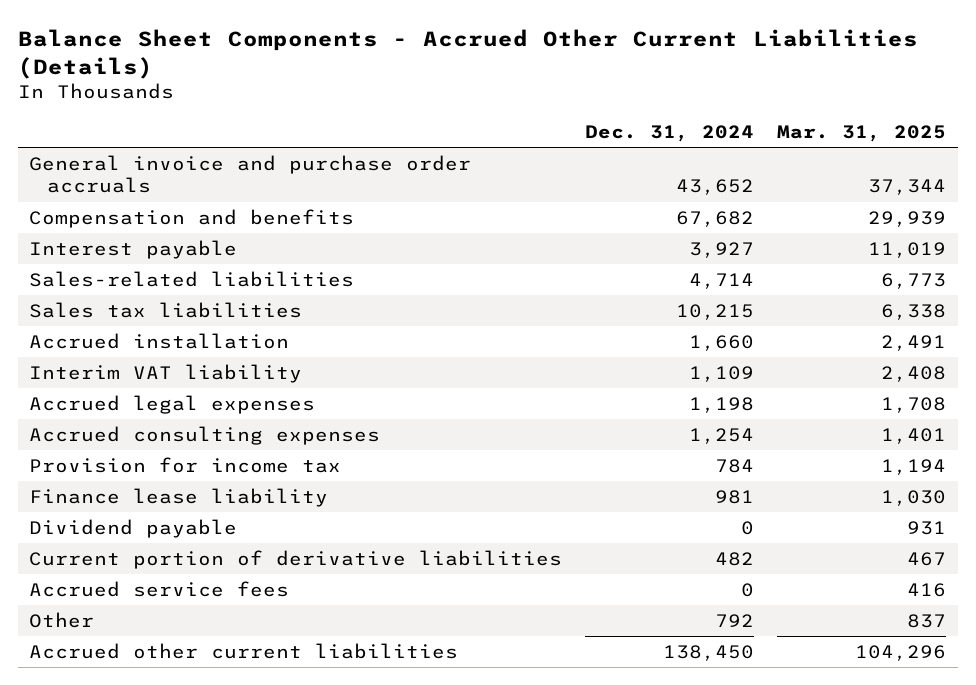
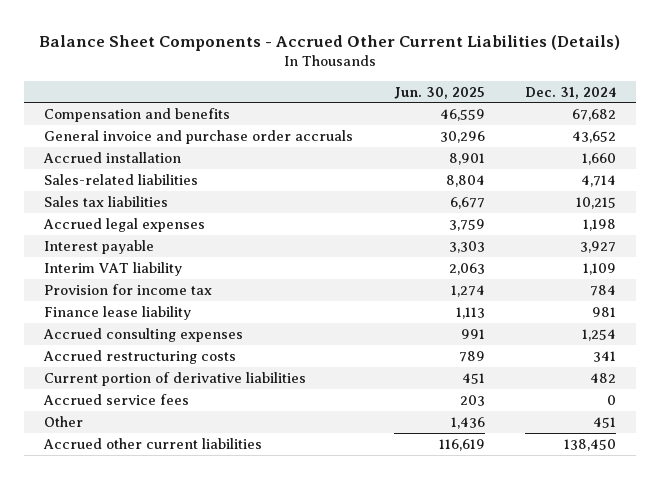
- | Dec. 31, 2024 | Mar. 31, 2025
+ | Jun. 30, 2025 | Dec. 31, 2024
moved down: General invoice and purchase order accruals | 30,296 | 43,652
moved up: Accrued installation | 8,901 | 1,660
moved down: Interest payable | 3,303 | 3,927
moved down: Interim VAT liability | 2,063 | 1,109
- Dividend payable | 0 | 931
moved down: Accrued consulting expenses | 991 | 1,254
+ Accrued restructuring costs | 789 | 341
- Other | 792 | 837
+ Other | 1,436 | 451

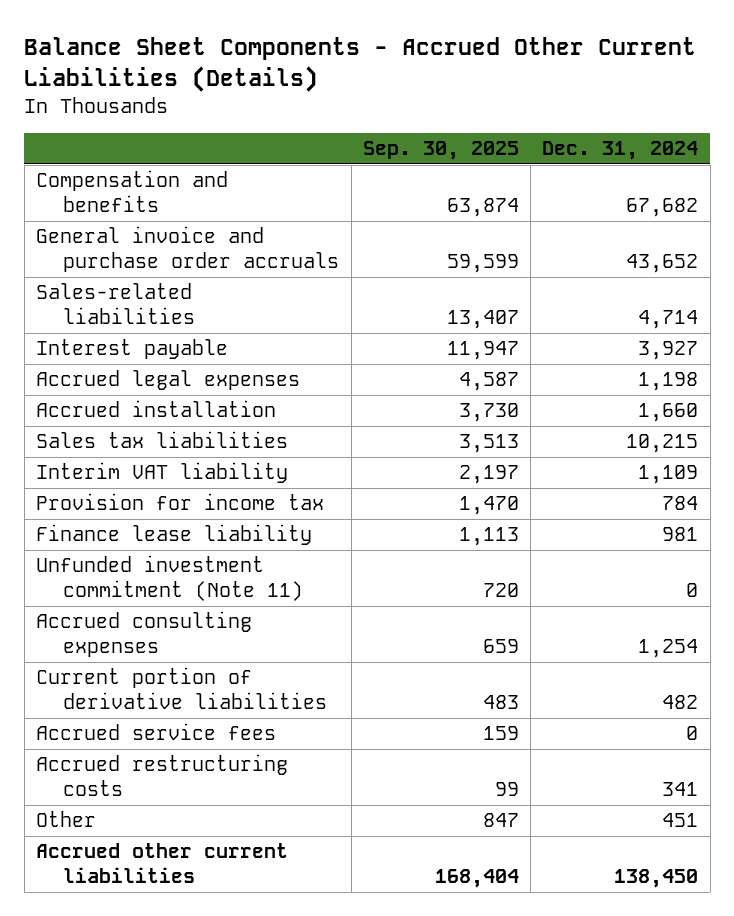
- | Jun. 30, 2025 | Dec. 31, 2024
+ | Sep. 30, 2025 | Dec. 31, 2024
moved down: Accrued legal expenses | 4,587 | 1,198
moved down: Accrued installation | 3,730 | 1,660
moved down: Sales tax liabilities | 3,513 | 10,215
+ Unfunded investment commitment (Note 11) | 720 | 0
moved down: Accrued restructuring costs | 99 | 341

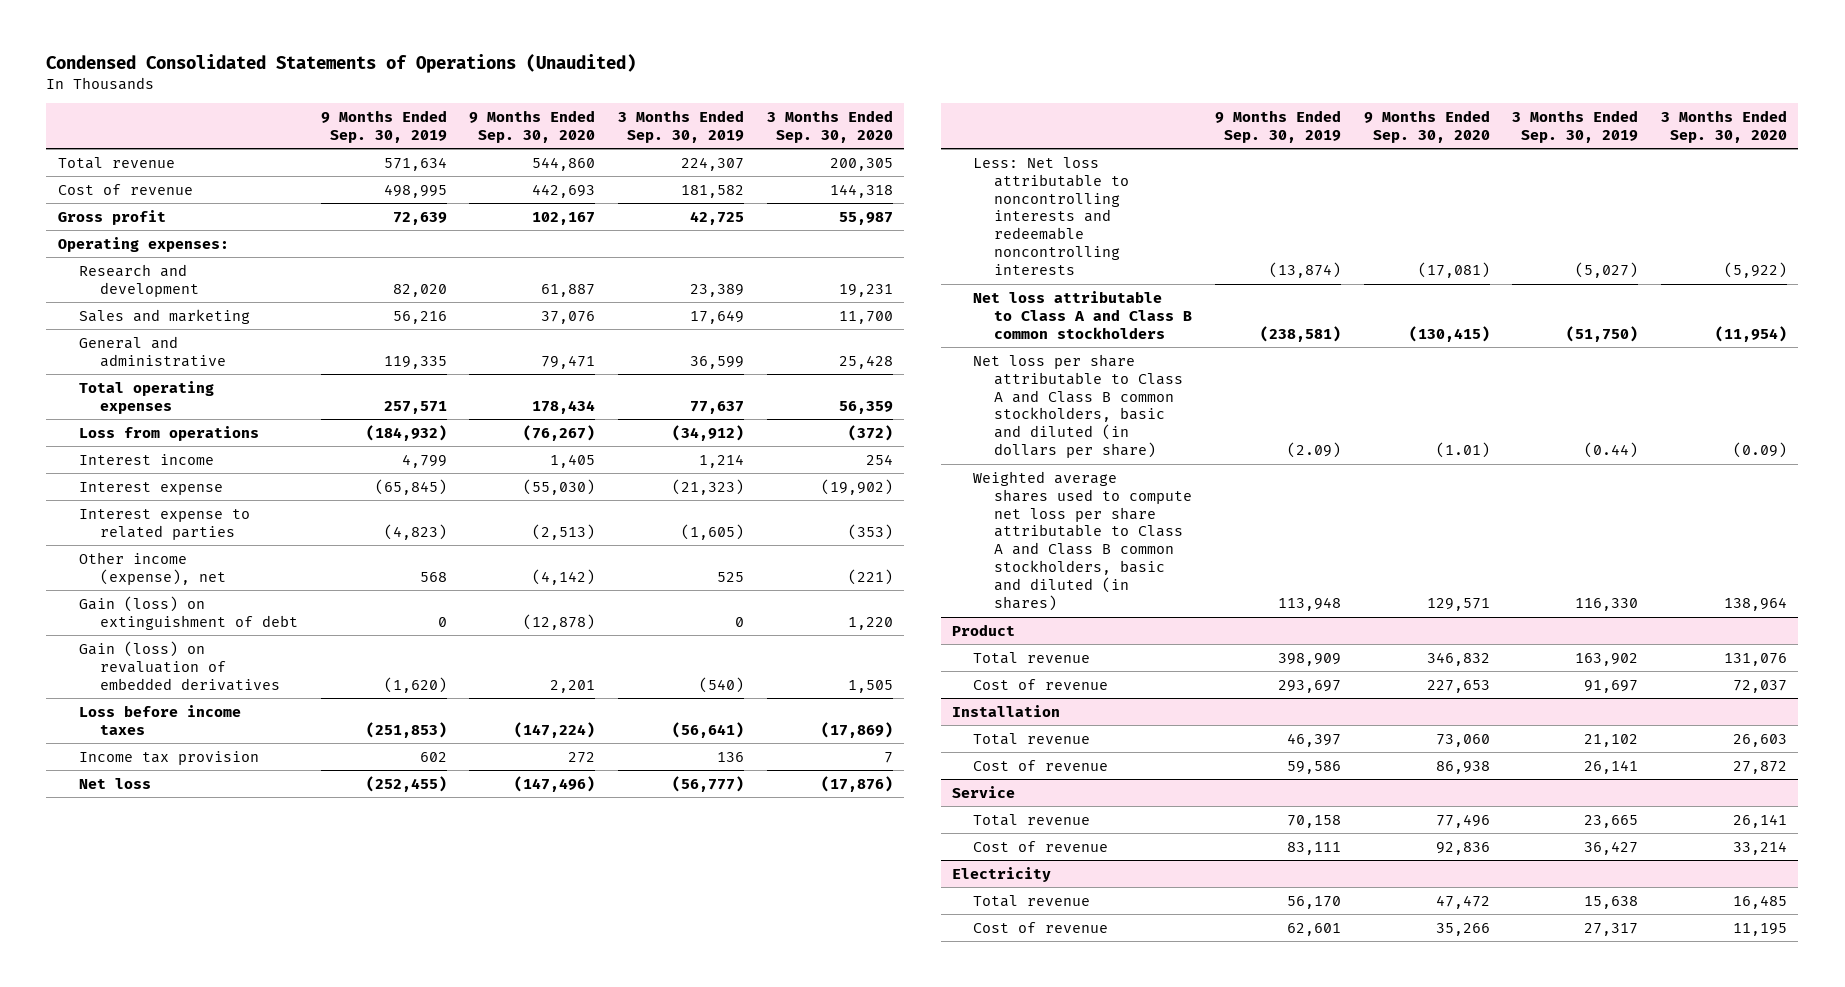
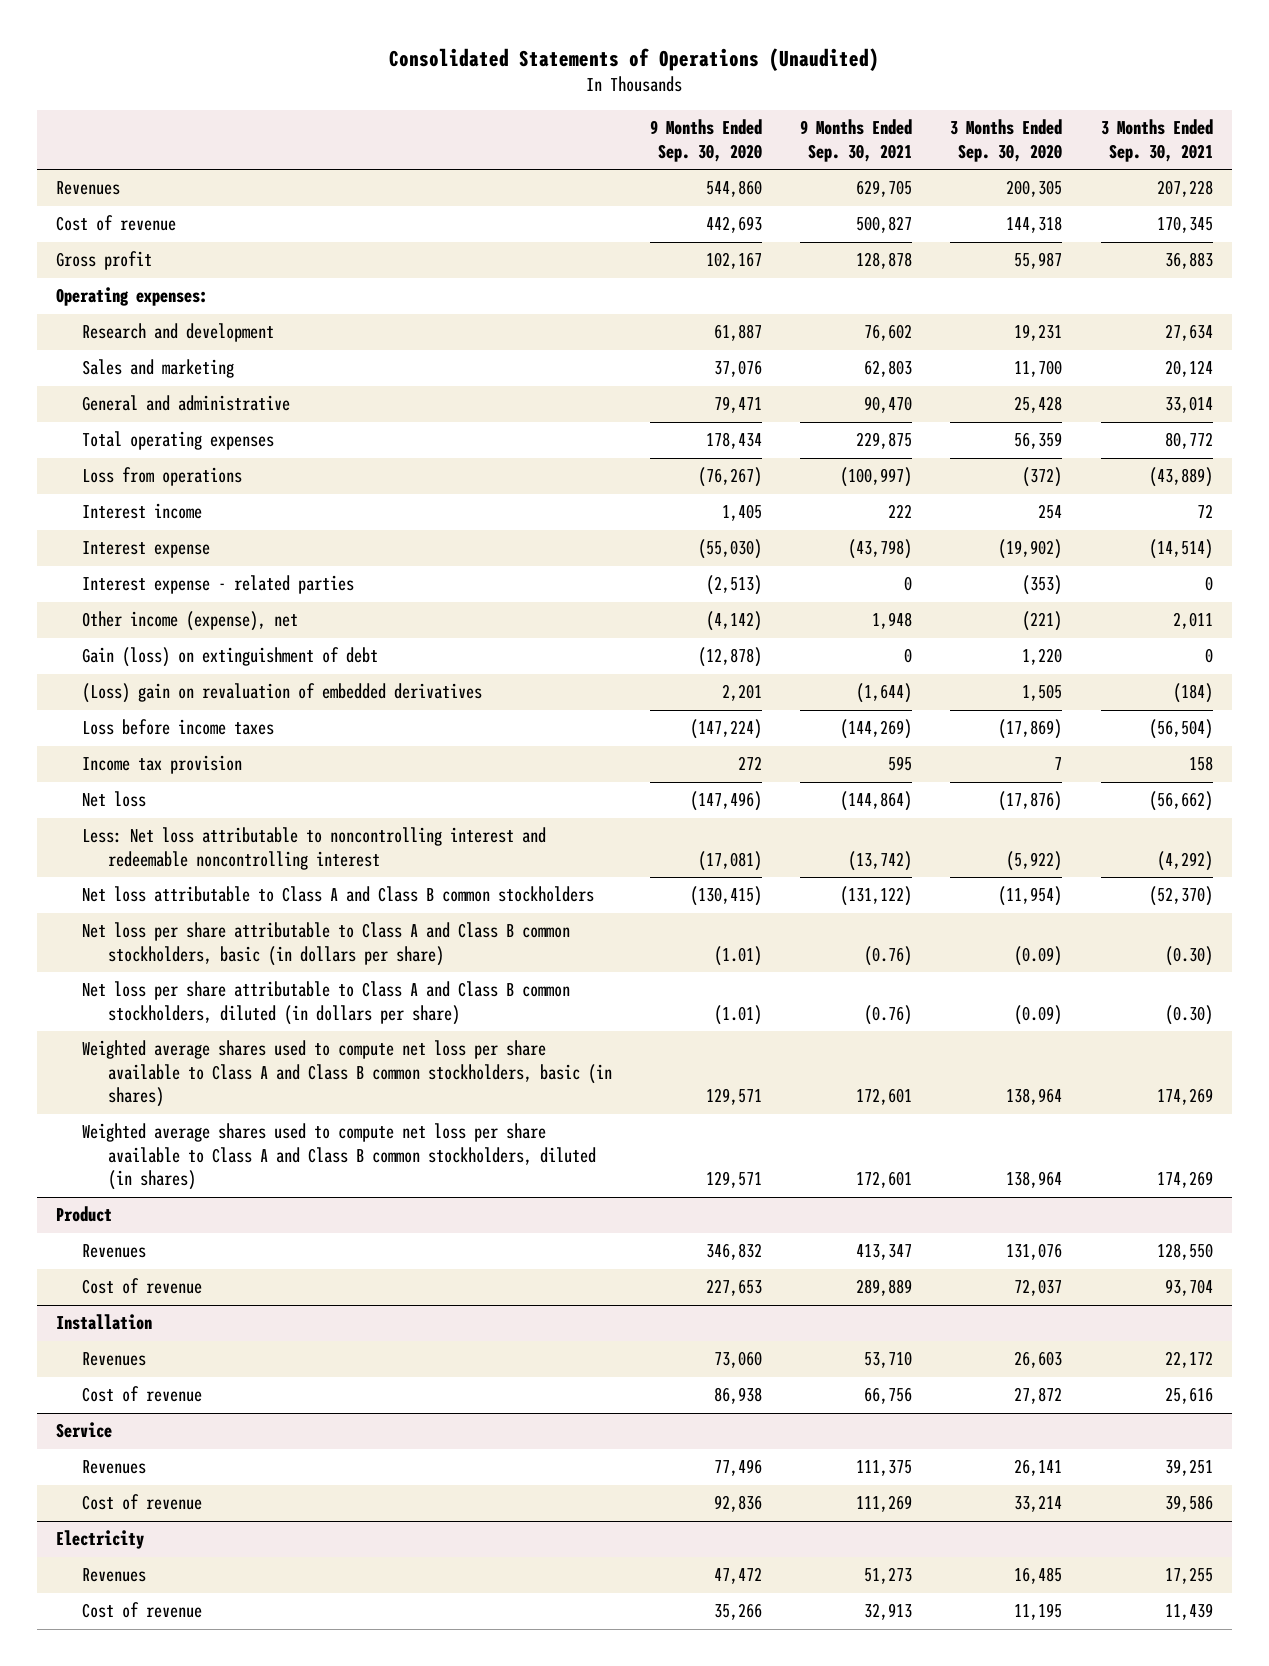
- Condensed Consolidated Statements of Operations (Unaudited)
+ Consolidated Statements of Operations (Unaudited)
- | 9 Months Ended Sep. 30, 2019 | 9 Months Ended Sep. 30, 2020 | 3 Months Ended Sep. 30, 2019 | 3 Months Ended Sep. 30, 2020
+ | 9 Months Ended Sep. 30, 2020 | 9 Months Ended Sep. 30, 2021 | 3 Months Ended Sep. 30, 2020 | 3 Months Ended Sep. 30, 2021
- Total revenue | 571,634 | 544,860 | 224,307 | 200,305
+ Revenues | 544,860 | 629,705 | 200,305 | 207,228
- Interest expense to related parties | (4,823) | (2,513) | (1,605) | (353)
+ Interest expense - related parties | (2,513) | 0 | (353) | 0
- Gain (loss) on revaluation of embedded derivatives | (1,620) | 2,201 | (540) | 1,505
+ (Loss) gain on revaluation of embedded derivatives | 2,201 | (1,644) | 1,505 | (184)
- Less: Net loss attributable to noncontrolling interests and redeemable noncontrolling interests | (13,874) | (17,081) | (5,027) | (5,922)
+ Less: Net loss attributable to noncontrolling interest and redeemable noncontrolling interest | (17,081) | (13,742) | (5,922) | (4,292)
- Net loss per share attributable to Class A and Class B common stockholders, basic and diluted (in dollars per share) | (2.09) | (1.01) | (0.44) | (0.09)
- Weighted average shares used to compute net loss per share attributable to Class A and Class B common stockholders, basic and diluted (in shares) | 113,948 | 129,571 | 116,330 | 138,964
+ Net loss per share attributable to Class A and Class B common stockholders, basic (in dollars per share) | (1.01) | (0.76) | (0.09) | (0.30)
+ Net loss per share attributable to Class A and Class B common stockholders, diluted (in dollars per share) | (1.01) | (0.76) | (0.09) | (0.30)
+ Weighted average shares used to compute net loss per share available to Class A and Class B common stockholders, basic (in shares) | 129,571 | 172,601 | 138,964 | 174,269
+ Weighted average shares used to compute net loss per share available to Class A and Class B common stockholders, diluted (in shares) | 129,571 | 172,601 | 138,964 | 174,269
@ Product
- Total revenue | 398,909 | 346,832 | 163,902 | 131,076
+ Revenues | 346,832 | 413,347 | 131,076 | 128,550
@ Installation
- Total revenue | 46,397 | 73,060 | 21,102 | 26,603
+ Revenues | 73,060 | 53,710 | 26,603 | 22,172
@ Service
- Total revenue | 70,158 | 77,496 | 23,665 | 26,141
+ Revenues | 77,496 | 111,375 | 26,141 | 39,251
@ Electricity
- Total revenue | 56,170 | 47,472 | 15,638 | 16,485
+ Revenues | 47,472 | 51,273 | 16,485 | 17,255

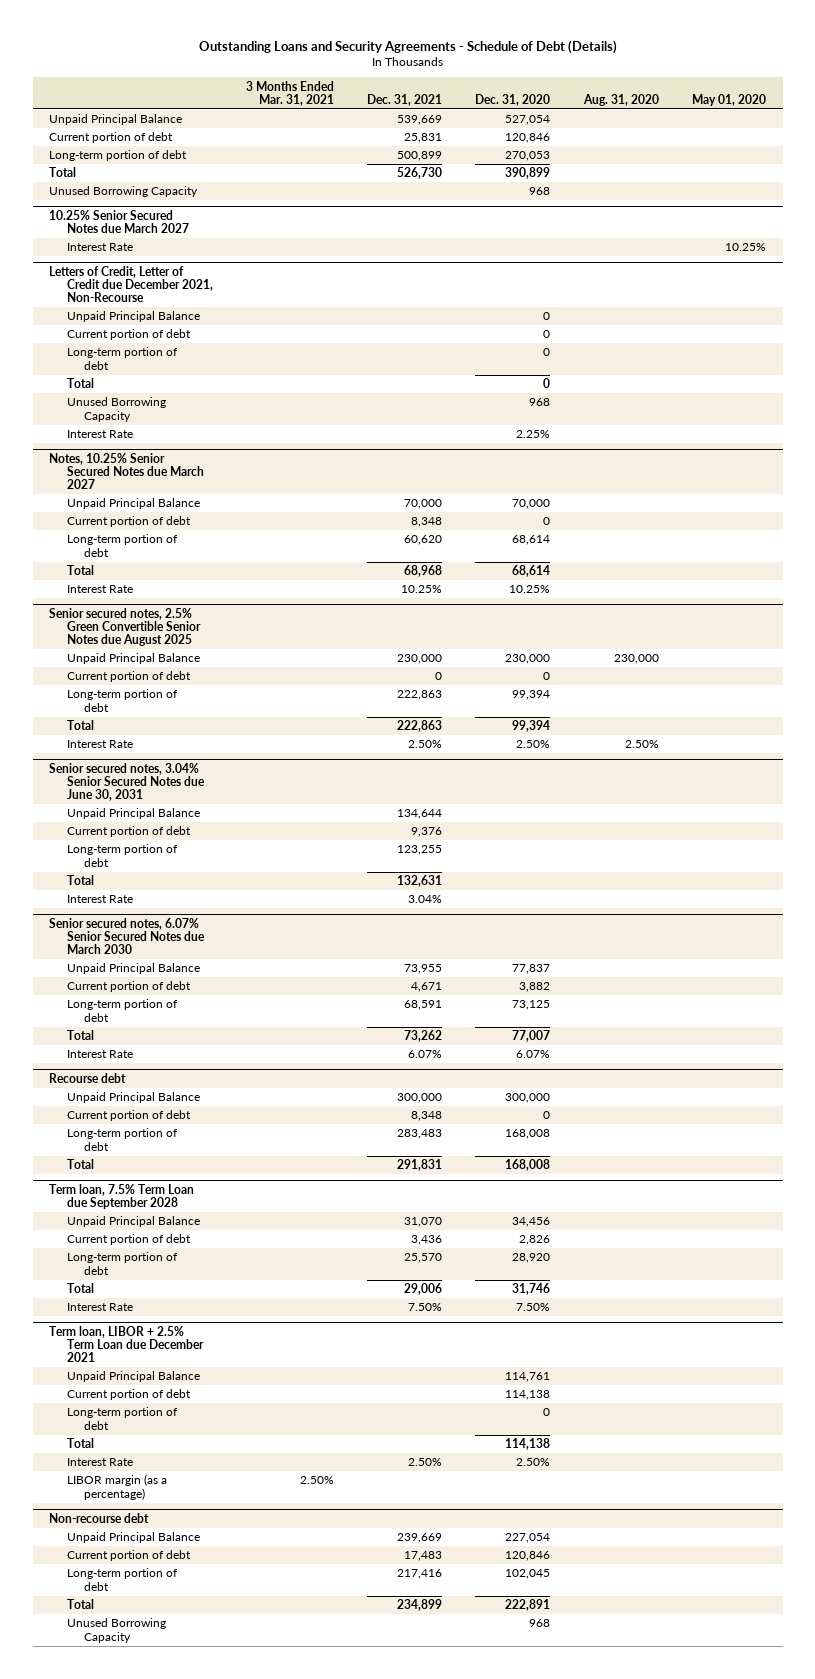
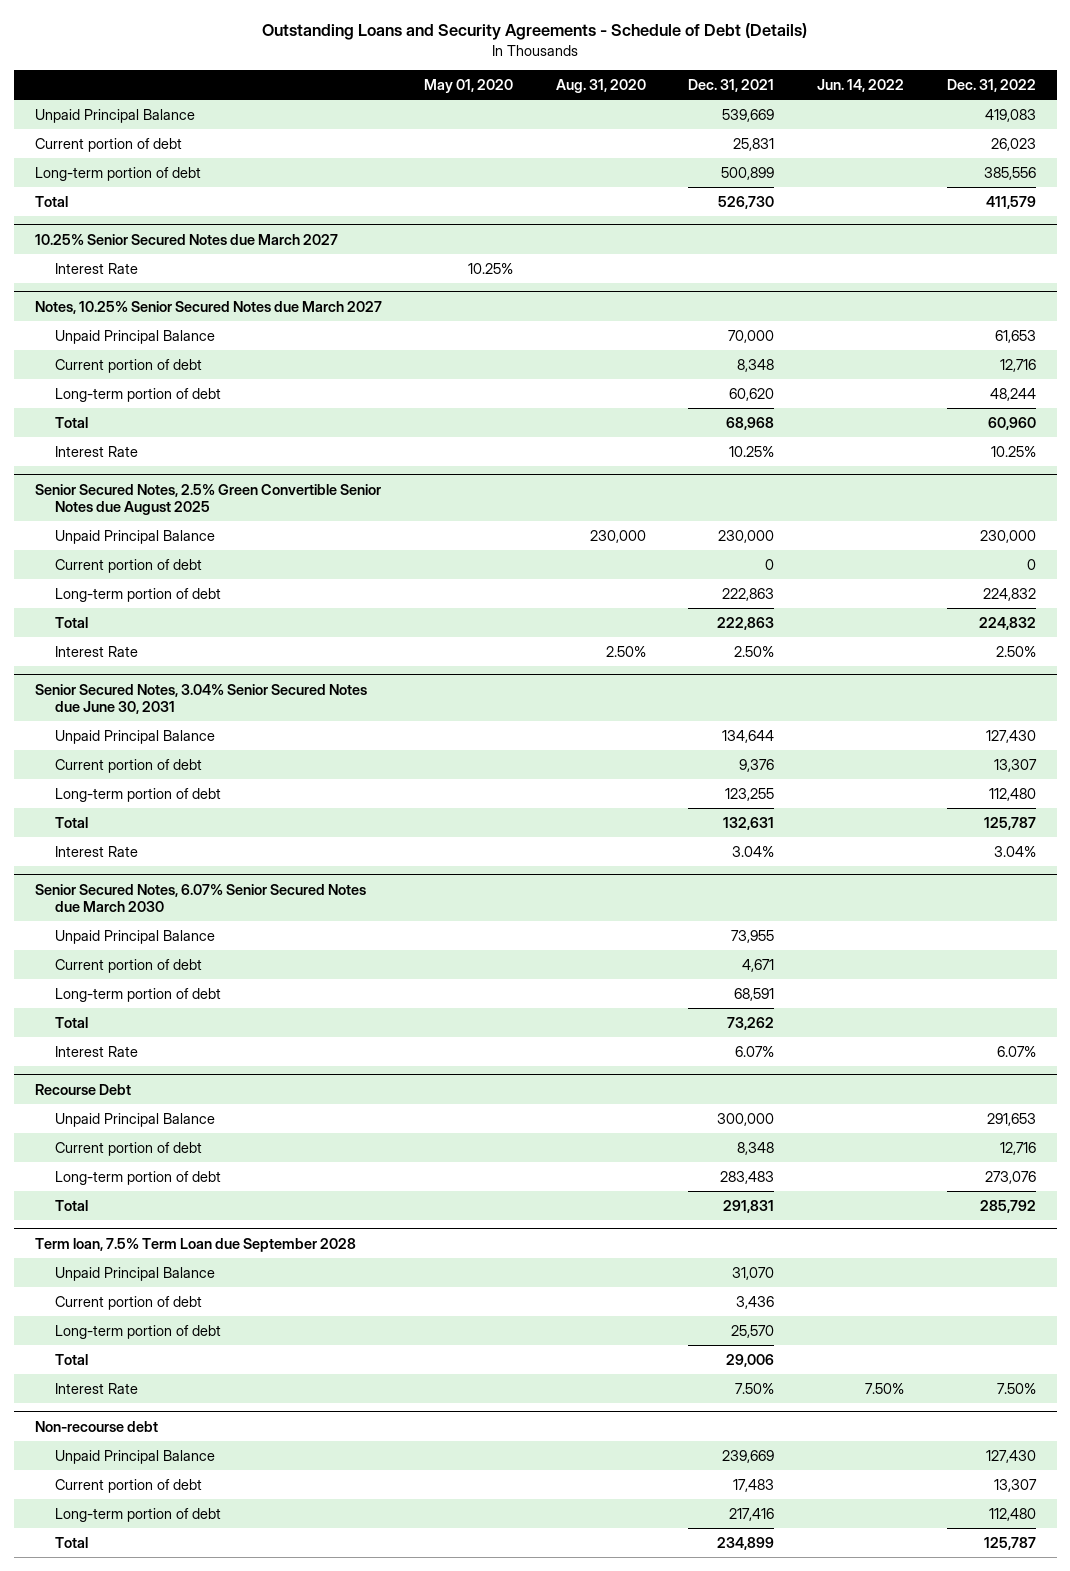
- | 3 Months Ended Mar. 31, 2021 | Dec. 31, 2021 | Dec. 31, 2020 | Aug. 31, 2020 | May 01, 2020
+ | May 01, 2020 | Aug. 31, 2020 | Dec. 31, 2021 | Jun. 14, 2022 | Dec. 31, 2022
- Unused Borrowing Capacity | | | 968 | |
- Letters of Credit, Letter of Credit due December 2021, Non-Recourse
- Unpaid Principal Balance | | | 0 | |
- Current portion of debt | | | 0 | |
- Long-term portion of debt | | | 0 | |
- Total | | | 0 | |
- Unused Borrowing Capacity | | | 968 | |
- Interest Rate | | | 2.25% | |
- Senior secured notes, 2.5% Green Convertible Senior Notes due August 2025
+ Senior Secured Notes, 2.5% Green Convertible Senior Notes due August 2025
- Senior secured notes, 3.04% Senior Secured Notes due June 30, 2031
+ Senior Secured Notes, 3.04% Senior Secured Notes due June 30, 2031
- Senior secured notes, 6.07% Senior Secured Notes due March 2030
+ Senior Secured Notes, 6.07% Senior Secured Notes due March 2030
- Recourse debt
+ Recourse Debt
- Term loan, LIBOR + 2.5% Term Loan due December 2021
- Unpaid Principal Balance | | | 114,761 | |
- Current portion of debt | | | 114,138 | |
- Long-term portion of debt | | | 0 | |
- Total | | | 114,138 | |
- Interest Rate | | 2.50% | 2.50% | |
- LIBOR margin (as a percentage) | 2.50% | | | |
@ Non-recourse debt
- Unused Borrowing Capacity | | | 968 | |

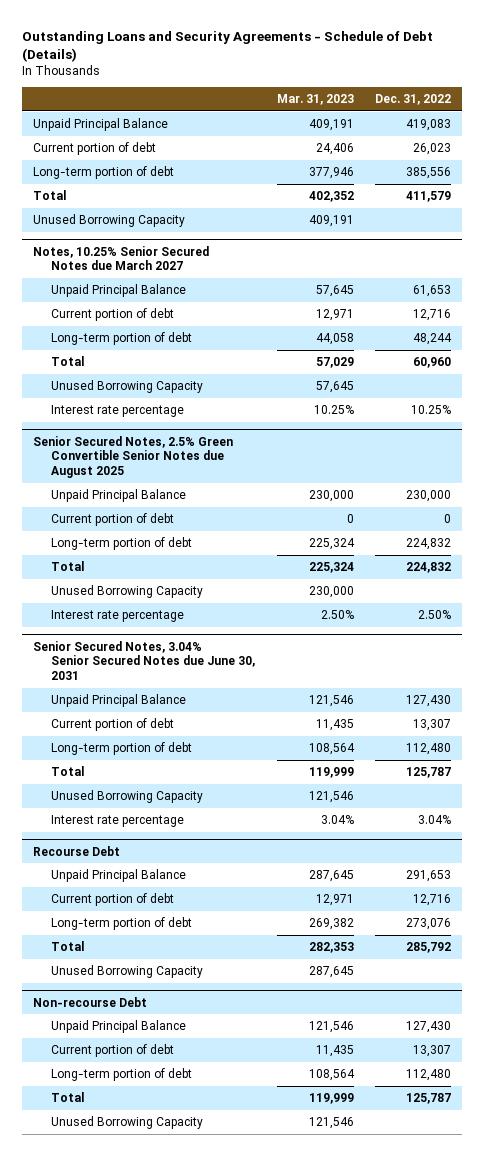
- | May 01, 2020 | Aug. 31, 2020 | Dec. 31, 2021 | Jun. 14, 2022 | Dec. 31, 2022
+ | Mar. 31, 2023 | Dec. 31, 2022
- 10.25% Senior Secured Notes due March 2027
- Interest Rate | 10.25% | | | |
+ Unused Borrowing Capacity | 409,191 |
@ Notes, 10.25% Senior Secured Notes due March 2027
- Interest Rate | | | 10.25% | | 10.25%
+ Unused Borrowing Capacity | 57,645 |
+ Interest rate percentage | 10.25% | 10.25%
@ Senior Secured Notes, 2.5% Green Convertible Senior Notes due August 2025
- Interest Rate | | 2.50% | 2.50% | | 2.50%
+ Unused Borrowing Capacity | 230,000 |
+ Interest rate percentage | 2.50% | 2.50%
@ Senior Secured Notes, 3.04% Senior Secured Notes due June 30, 2031
- Interest Rate | | | 3.04% | | 3.04%
- Senior Secured Notes, 6.07% Senior Secured Notes due March 2030
- Unpaid Principal Balance | | | 73,955 | |
- Current portion of debt | | | 4,671 | |
- Long-term portion of debt | | | 68,591 | |
- Total | | | 73,262 | |
- Interest Rate | | | 6.07% | | 6.07%
@ Senior Secured Notes, 3.04% Senior Secured Notes due June 30, 2031
+ Unused Borrowing Capacity | 121,546 |
+ Interest rate percentage | 3.04% | 3.04%
- Term loan, 7.5% Term Loan due September 2028
- Unpaid Principal Balance | | | 31,070 | |
- Current portion of debt | | | 3,436 | |
- Long-term portion of debt | | | 25,570 | |
- Total | | | 29,006 | |
- Interest Rate | | | 7.50% | 7.50% | 7.50%
- Non-recourse debt
@ Recourse Debt
+ Unused Borrowing Capacity | 287,645 |
+ Non-recourse Debt
+ Unused Borrowing Capacity | 121,546 |

